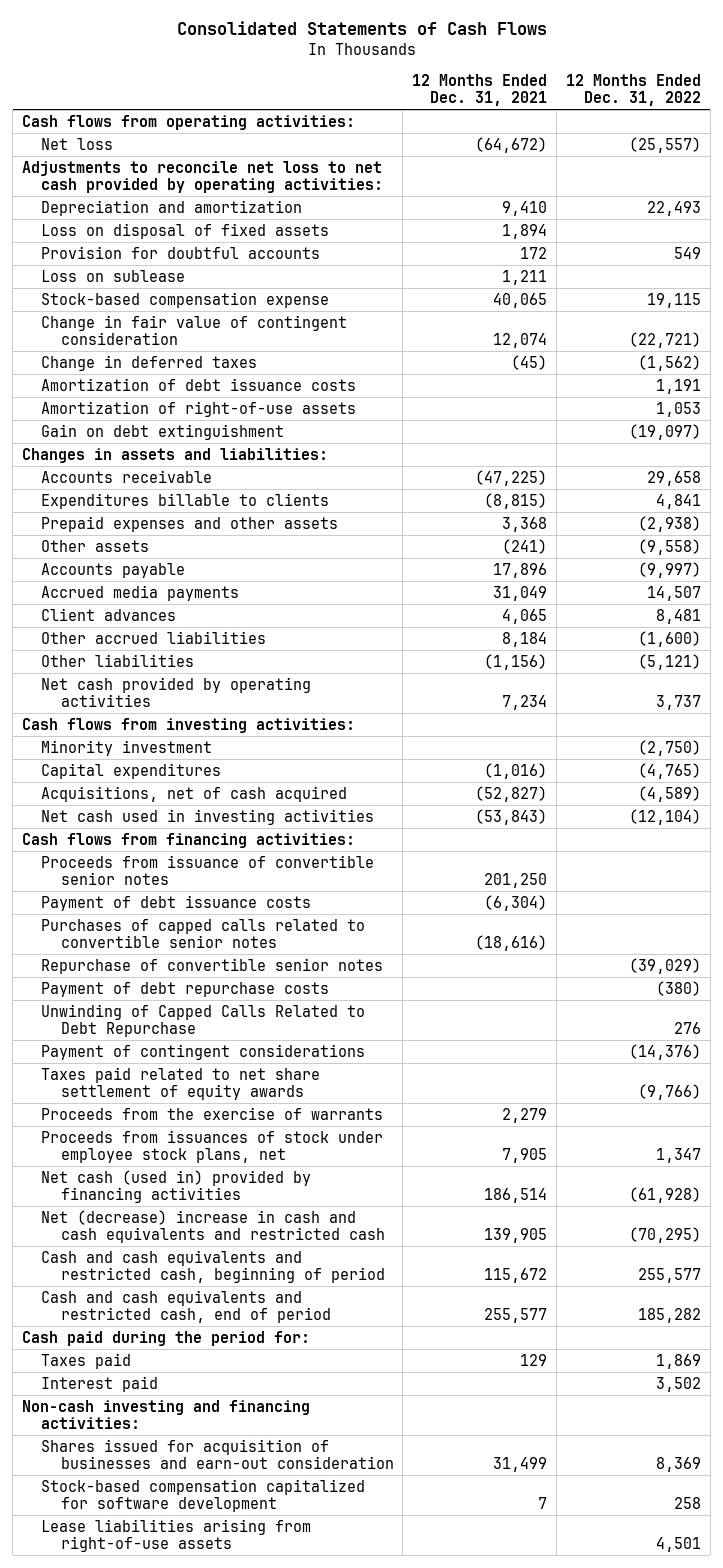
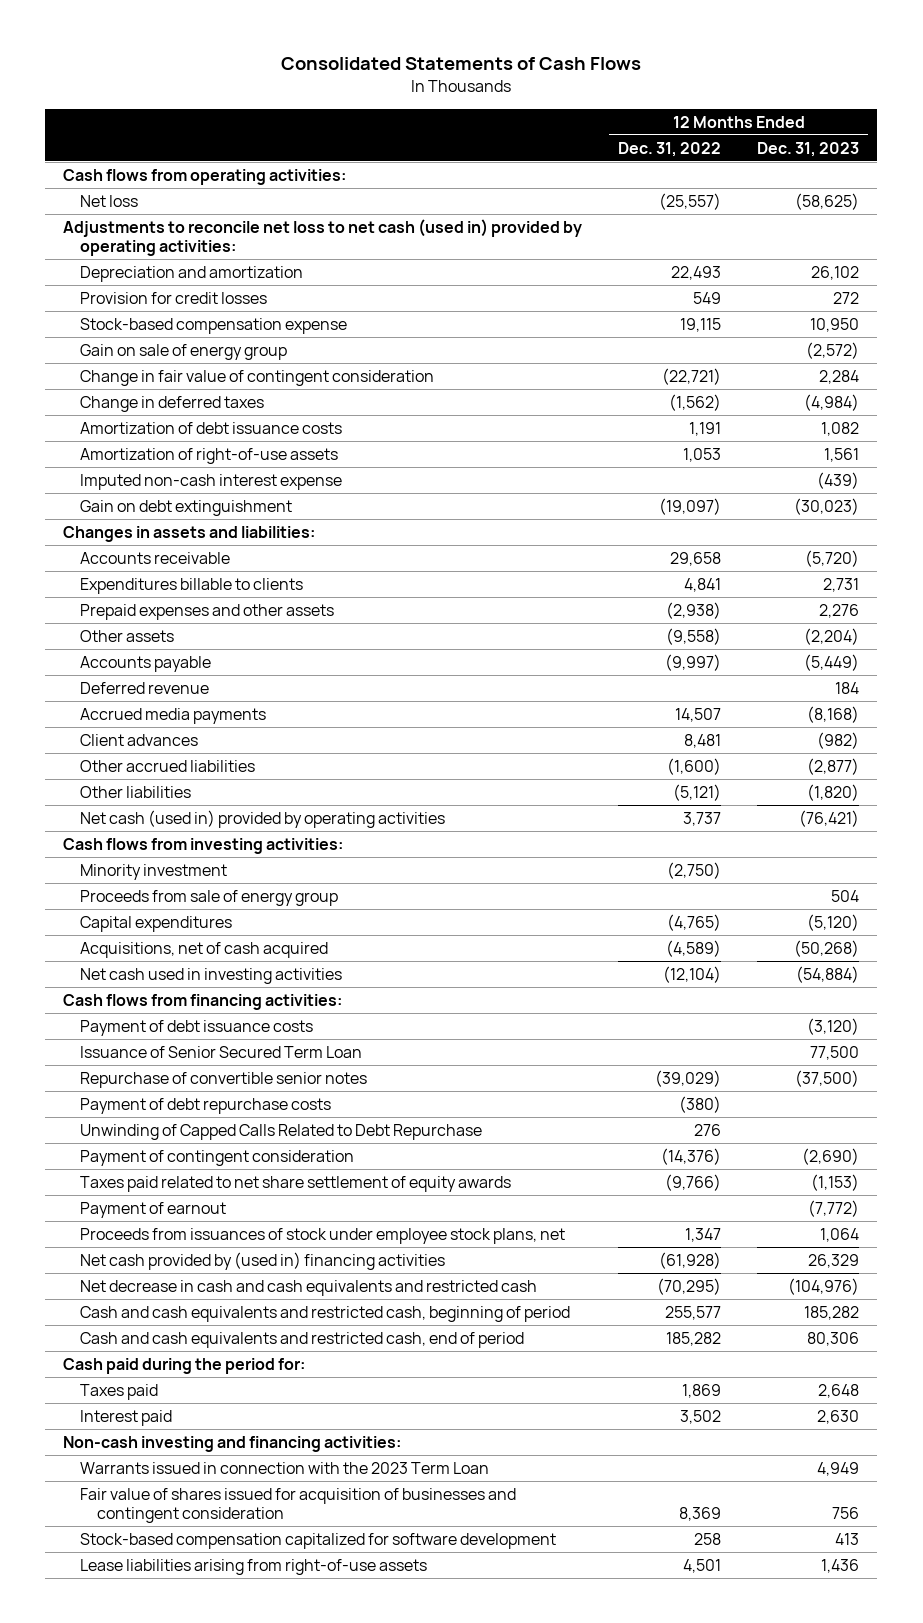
- | 12 Months Ended Dec. 31, 2021 | 12 Months Ended Dec. 31, 2022
+ | 12 Months Ended Dec. 31, 2022 | 12 Months Ended Dec. 31, 2023
- Adjustments to reconcile net loss to net cash provided by operating activities:
+ Adjustments to reconcile net loss to net cash (used in) provided by operating activities:
- Loss on disposal of fixed assets | 1,894 |
- Provision for doubtful accounts | 172 | 549
- Loss on sublease | 1,211 |
+ Provision for credit losses | 549 | 272
+ Gain on sale of energy group | | (2,572)
+ Imputed non-cash interest expense | | (439)
+ Deferred revenue | | 184
- Net cash provided by operating activities | 7,234 | 3,737
+ Net cash (used in) provided by operating activities | 3,737 | (76,421)
+ Proceeds from sale of energy group | | 504
- Proceeds from issuance of convertible senior notes | 201,250 |
- Purchases of capped calls related to convertible senior notes | (18,616) |
+ Issuance of Senior Secured Term Loan | | 77,500
- Payment of contingent considerations | | (14,376)
+ Payment of contingent consideration | (14,376) | (2,690)
- Proceeds from the exercise of warrants | 2,279 |
+ Payment of earnout | | (7,772)
- Net cash (used in) provided by financing activities | 186,514 | (61,928)
- Net (decrease) increase in cash and cash equivalents and restricted cash | 139,905 | (70,295)
+ Net cash provided by (used in) financing activities | (61,928) | 26,329
+ Net decrease in cash and cash equivalents and restricted cash | (70,295) | (104,976)
- Shares issued for acquisition of businesses and earn-out consideration | 31,499 | 8,369
+ Warrants issued in connection with the 2023 Term Loan | | 4,949
+ Fair value of shares issued for acquisition of businesses and contingent consideration | 8,369 | 756

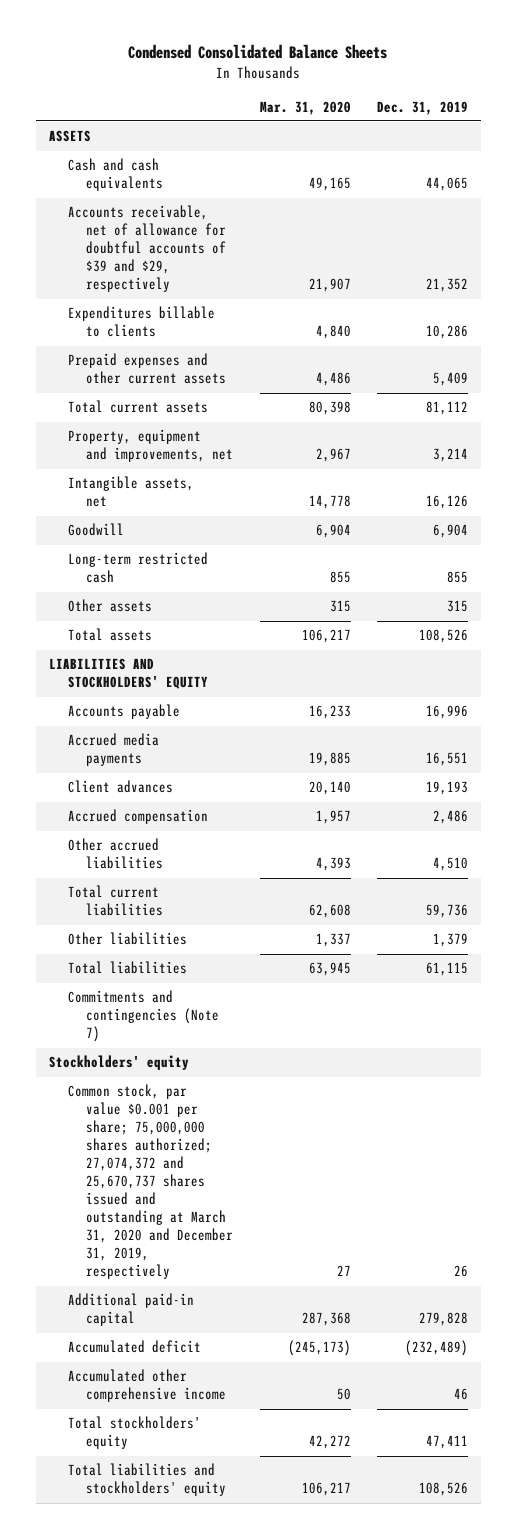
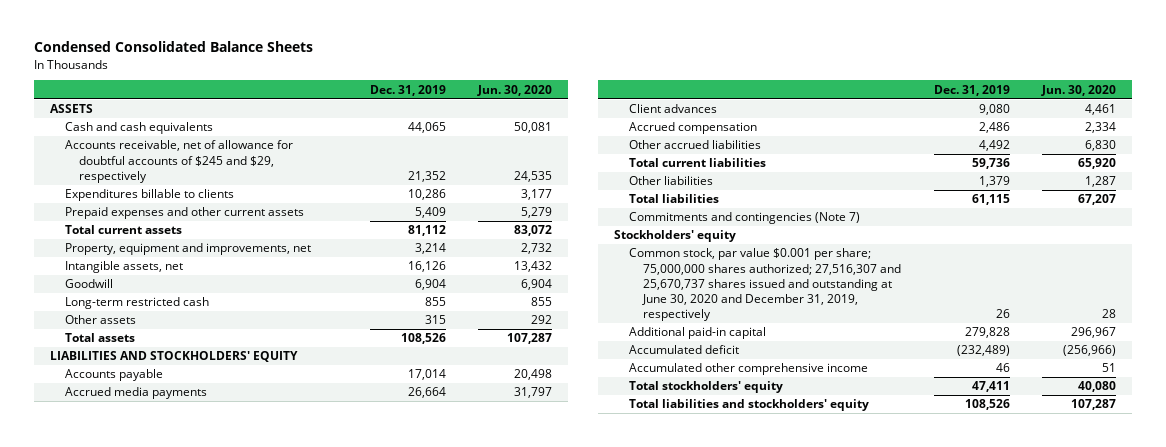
- | Mar. 31, 2020 | Dec. 31, 2019
+ | Dec. 31, 2019 | Jun. 30, 2020
- Accounts receivable, net of allowance for doubtful accounts of $39 and $29, respectively | 21,907 | 21,352
+ Accounts receivable, net of allowance for doubtful accounts of $245 and $29, respectively | 21,352 | 24,535
- Accounts payable | 16,233 | 16,996
- Accrued media payments | 19,885 | 16,551
- Client advances | 20,140 | 19,193
+ Accounts payable | 17,014 | 20,498
+ Accrued media payments | 26,664 | 31,797
+ Client advances | 9,080 | 4,461
- Other accrued liabilities | 4,393 | 4,510
+ Other accrued liabilities | 4,492 | 6,830
- Common stock, par value $0.001 per share; 75,000,000 shares authorized; 27,074,372 and 25,670,737 shares issued and outstanding at March 31, 2020 and December 31, 2019, respectively | 27 | 26
+ Common stock, par value $0.001 per share; 75,000,000 shares authorized; 27,516,307 and 25,670,737 shares issued and outstanding at June 30, 2020 and December 31, 2019, respectively | 26 | 28

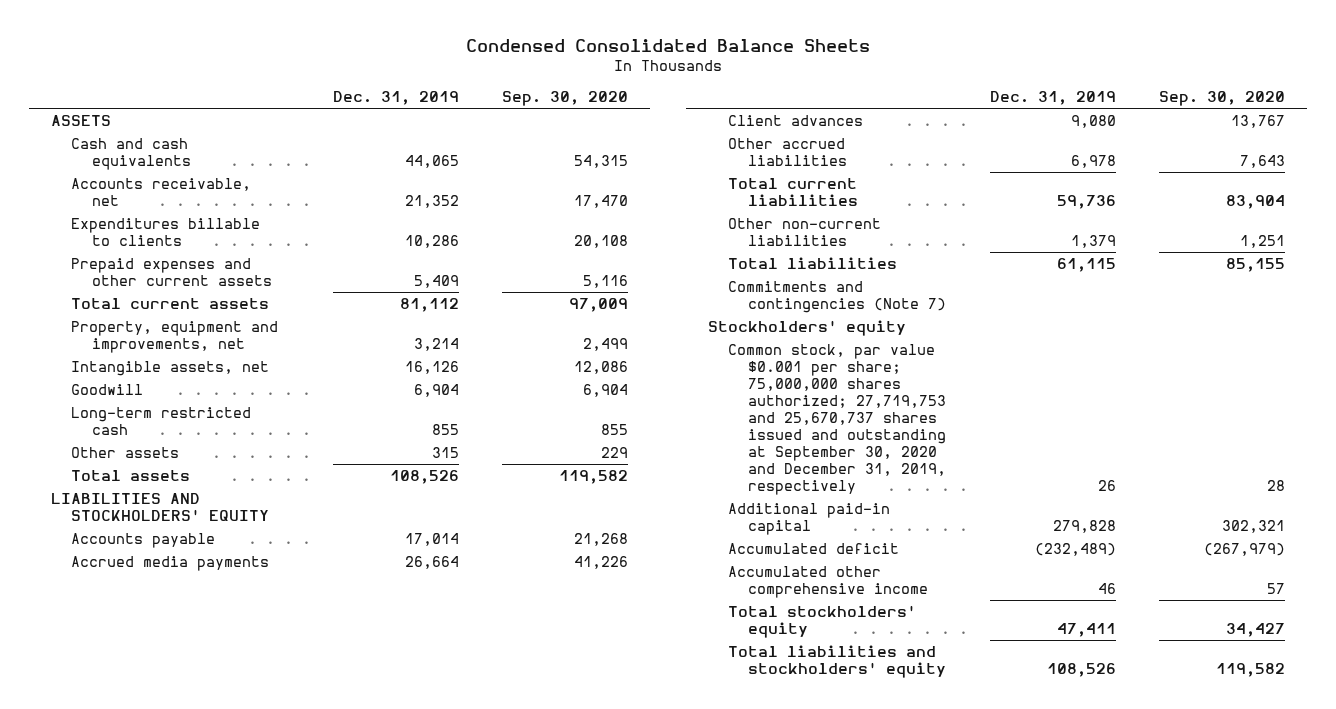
- | Dec. 31, 2019 | Jun. 30, 2020
+ | Dec. 31, 2019 | Sep. 30, 2020
- Accounts receivable, net of allowance for doubtful accounts of $245 and $29, respectively | 21,352 | 24,535
+ Accounts receivable, net | 21,352 | 17,470
- Accrued compensation | 2,486 | 2,334
- Other accrued liabilities | 4,492 | 6,830
+ Other accrued liabilities | 6,978 | 7,643
- Other liabilities | 1,379 | 1,287
+ Other non-current liabilities | 1,379 | 1,251
- Common stock, par value $0.001 per share; 75,000,000 shares authorized; 27,516,307 and 25,670,737 shares issued and outstanding at June 30, 2020 and December 31, 2019, respectively | 26 | 28
+ Common stock, par value $0.001 per share; 75,000,000 shares authorized; 27,719,753 and 25,670,737 shares issued and outstanding at September 30, 2020 and December 31, 2019, respectively | 26 | 28

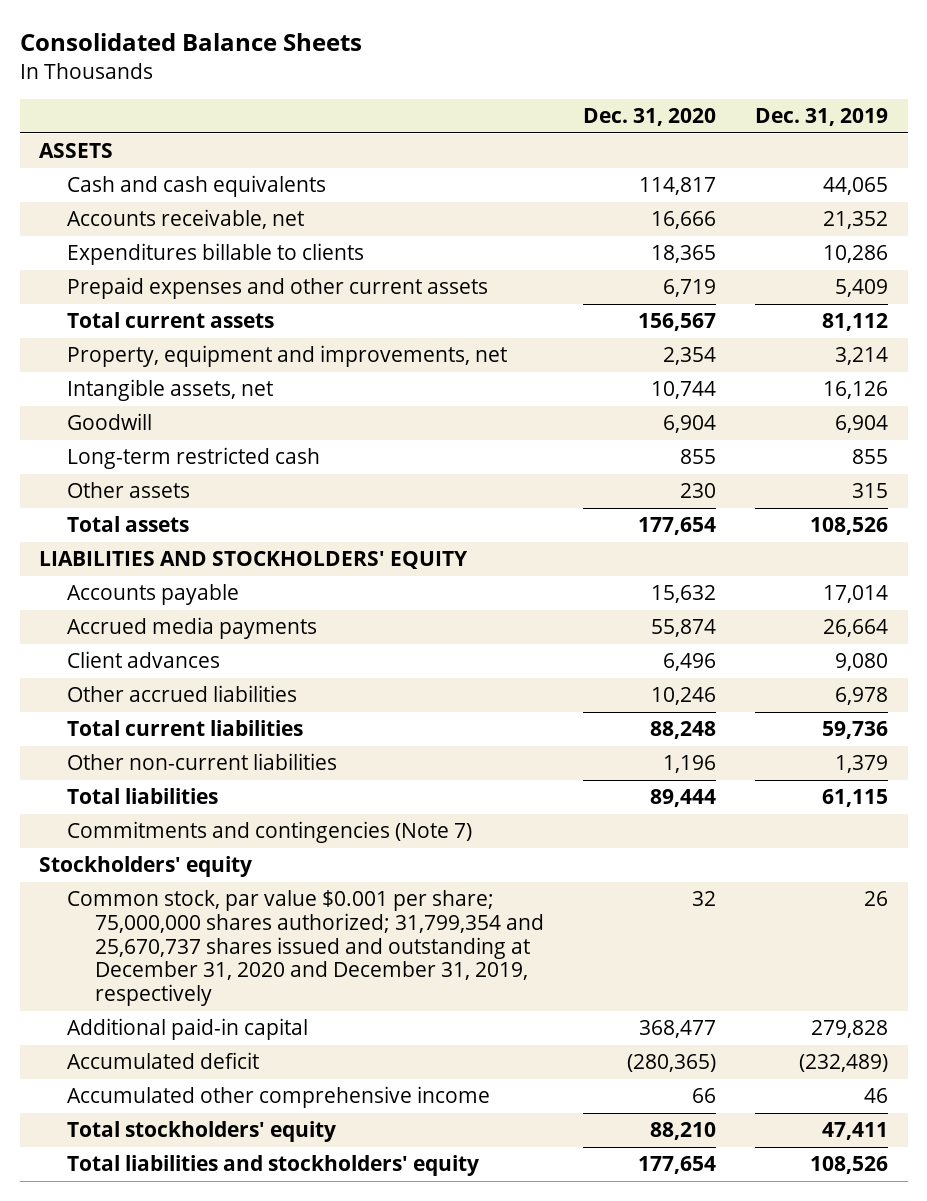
- Condensed Consolidated Balance Sheets
+ Consolidated Balance Sheets
- | Dec. 31, 2019 | Sep. 30, 2020
+ | Dec. 31, 2020 | Dec. 31, 2019
- Common stock, par value $0.001 per share; 75,000,000 shares authorized; 27,719,753 and 25,670,737 shares issued and outstanding at September 30, 2020 and December 31, 2019, respectively | 26 | 28
+ Common stock, par value $0.001 per share; 75,000,000 shares authorized; 31,799,354 and 25,670,737 shares issued and outstanding at December 31, 2020 and December 31, 2019, respectively | 32 | 26

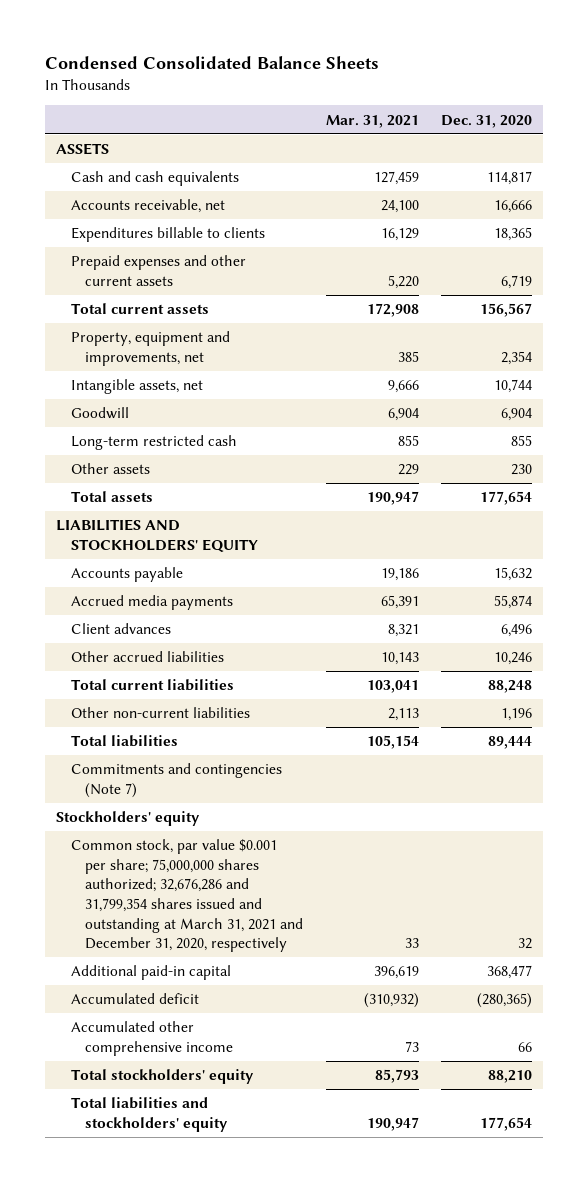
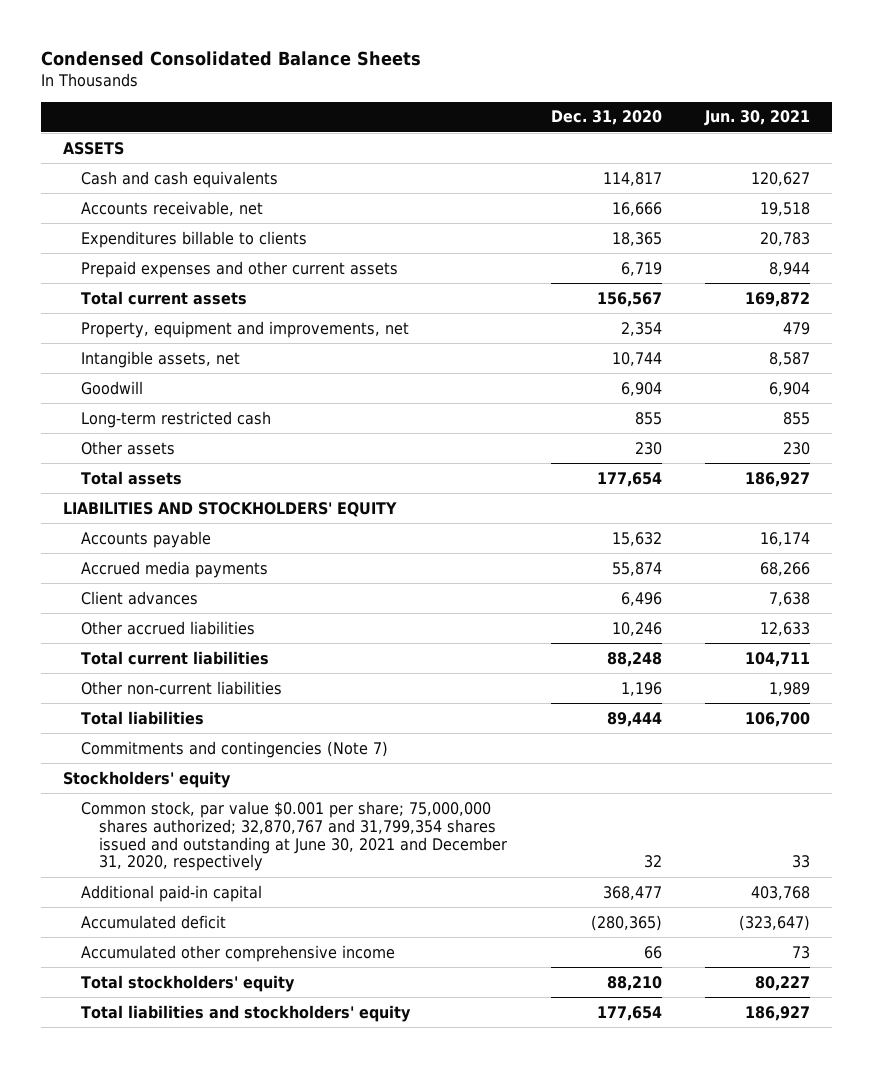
- | Mar. 31, 2021 | Dec. 31, 2020
+ | Dec. 31, 2020 | Jun. 30, 2021
- Common stock, par value $0.001 per share; 75,000,000 shares authorized; 32,676,286 and 31,799,354 shares issued and outstanding at March 31, 2021 and December 31, 2020, respectively | 33 | 32
+ Common stock, par value $0.001 per share; 75,000,000 shares authorized; 32,870,767 and 31,799,354 shares issued and outstanding at June 30, 2021 and December 31, 2020, respectively | 32 | 33

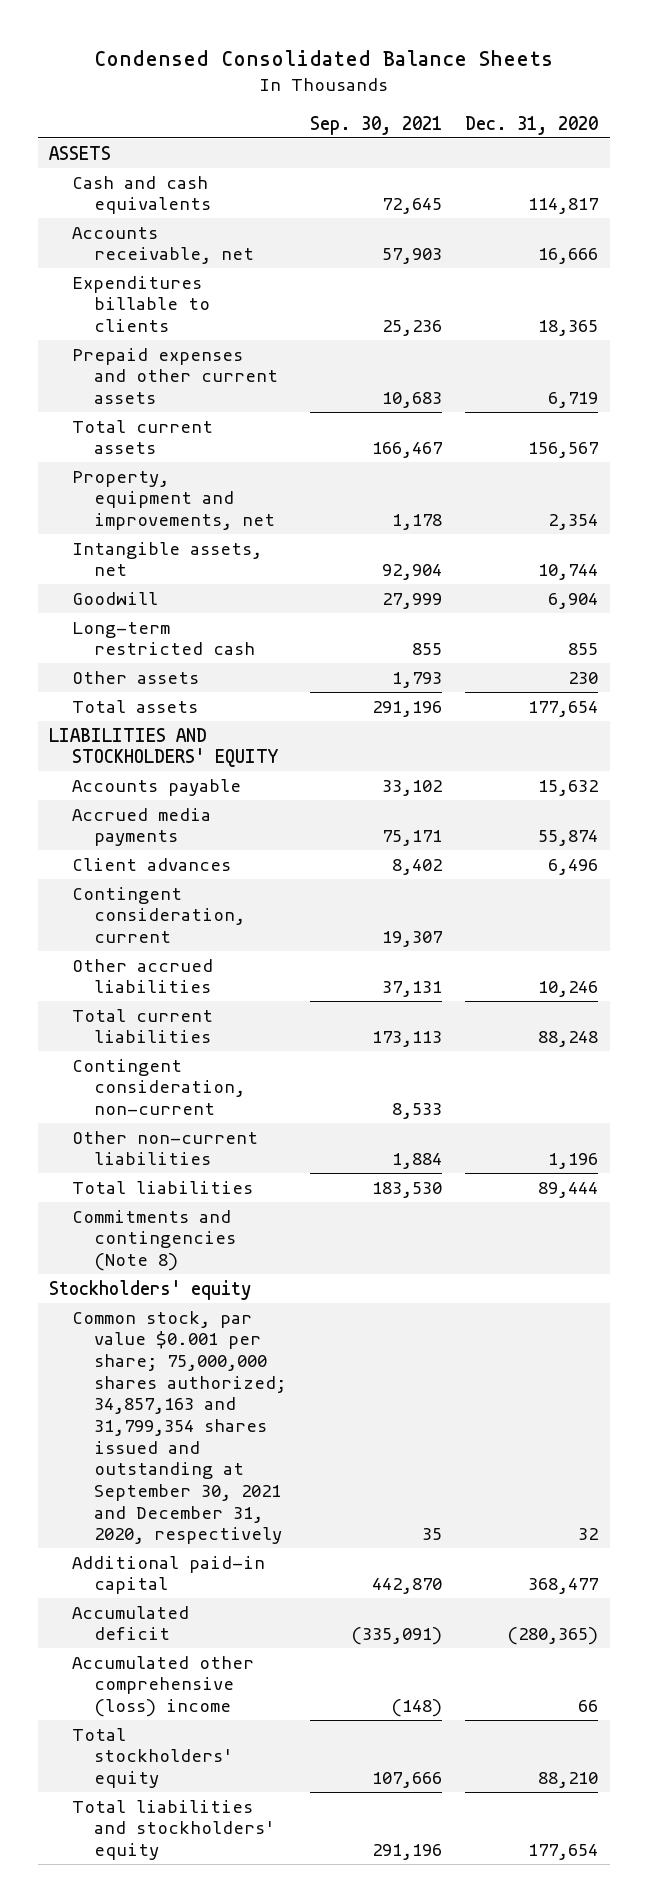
- | Dec. 31, 2020 | Jun. 30, 2021
+ | Sep. 30, 2021 | Dec. 31, 2020
+ Contingent consideration, current | 19,307 |
+ Contingent consideration, non-current | 8,533 |
- Commitments and contingencies (Note 7)
+ Commitments and contingencies (Note 8)
- Common stock, par value $0.001 per share; 75,000,000 shares authorized; 32,870,767 and 31,799,354 shares issued and outstanding at June 30, 2021 and December 31, 2020, respectively | 32 | 33
+ Common stock, par value $0.001 per share; 75,000,000 shares authorized; 34,857,163 and 31,799,354 shares issued and outstanding at September 30, 2021 and December 31, 2020, respectively | 35 | 32
- Accumulated other comprehensive income | 66 | 73
+ Accumulated other comprehensive (loss) income | (148) | 66

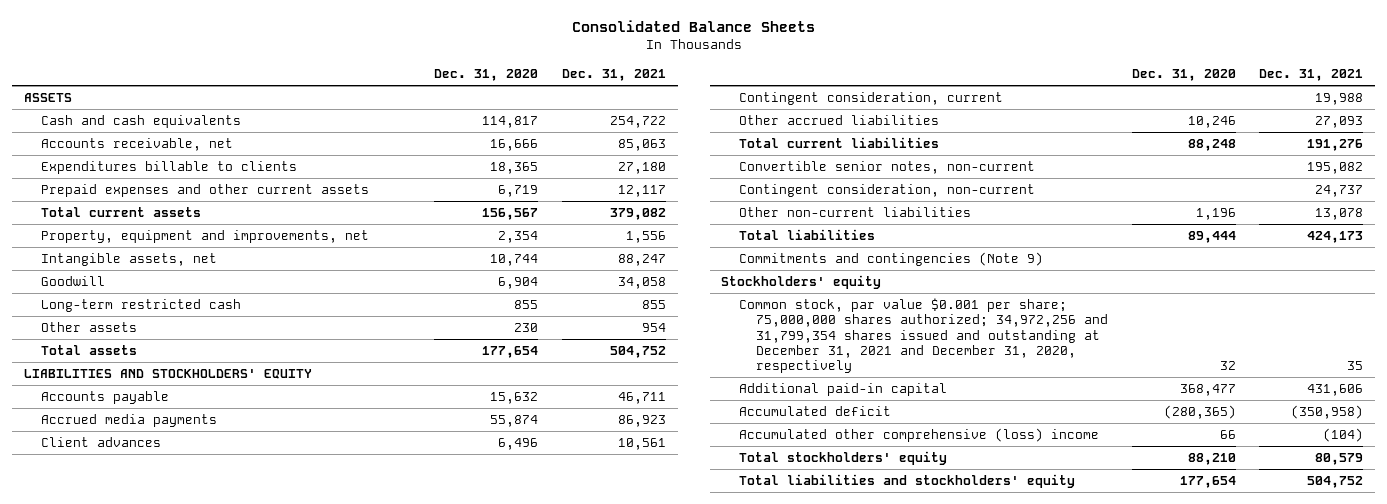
- Condensed Consolidated Balance Sheets
+ Consolidated Balance Sheets
- | Sep. 30, 2021 | Dec. 31, 2020
+ | Dec. 31, 2020 | Dec. 31, 2021
+ Convertible senior notes, non-current | | 195,082
- Commitments and contingencies (Note 8)
+ Commitments and contingencies (Note 9)
- Common stock, par value $0.001 per share; 75,000,000 shares authorized; 34,857,163 and 31,799,354 shares issued and outstanding at September 30, 2021 and December 31, 2020, respectively | 35 | 32
+ Common stock, par value $0.001 per share; 75,000,000 shares authorized; 34,972,256 and 31,799,354 shares issued and outstanding at December 31, 2021 and December 31, 2020, respectively | 32 | 35

